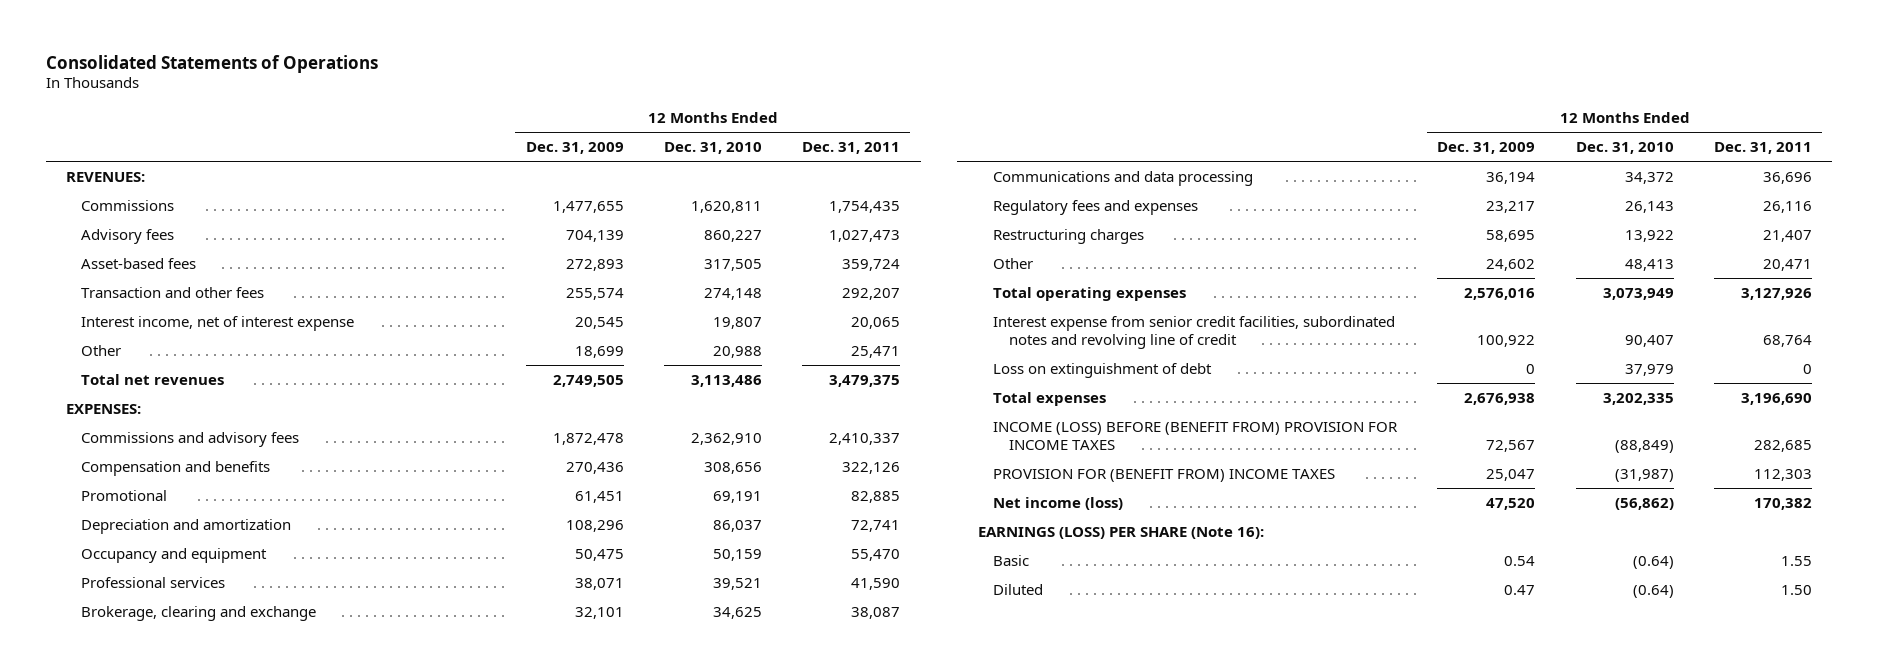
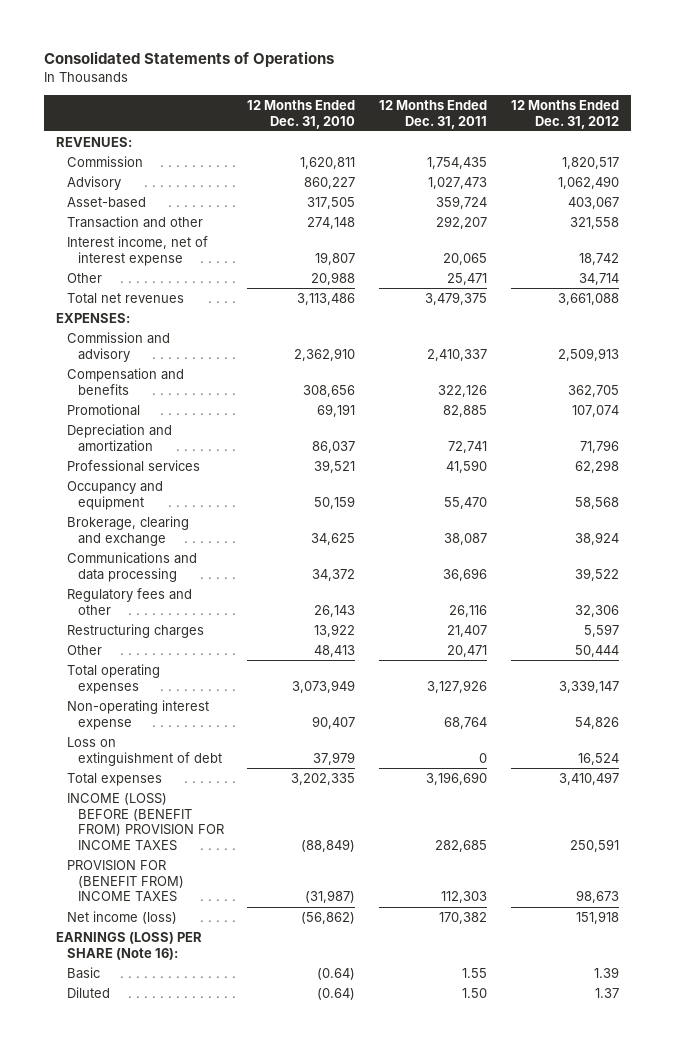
- | 12 Months Ended Dec. 31, 2009 | 12 Months Ended Dec. 31, 2010 | 12 Months Ended Dec. 31, 2011
+ | 12 Months Ended Dec. 31, 2010 | 12 Months Ended Dec. 31, 2011 | 12 Months Ended Dec. 31, 2012
- Commissions | 1,477,655 | 1,620,811 | 1,754,435
- Advisory fees | 704,139 | 860,227 | 1,027,473
- Asset-based fees | 272,893 | 317,505 | 359,724
- Transaction and other fees | 255,574 | 274,148 | 292,207
+ Commission | 1,620,811 | 1,754,435 | 1,820,517
+ Advisory | 860,227 | 1,027,473 | 1,062,490
+ Asset-based | 317,505 | 359,724 | 403,067
+ Transaction and other | 274,148 | 292,207 | 321,558
- Commissions and advisory fees | 1,872,478 | 2,362,910 | 2,410,337
+ Commission and advisory | 2,362,910 | 2,410,337 | 2,509,913
moved down: Occupancy and equipment | 50,159 | 55,470 | 58,568
- Regulatory fees and expenses | 23,217 | 26,143 | 26,116
+ Regulatory fees and other | 26,143 | 26,116 | 32,306
- Interest expense from senior credit facilities, subordinated notes and revolving line of credit | 100,922 | 90,407 | 68,764
+ Non-operating interest expense | 90,407 | 68,764 | 54,826

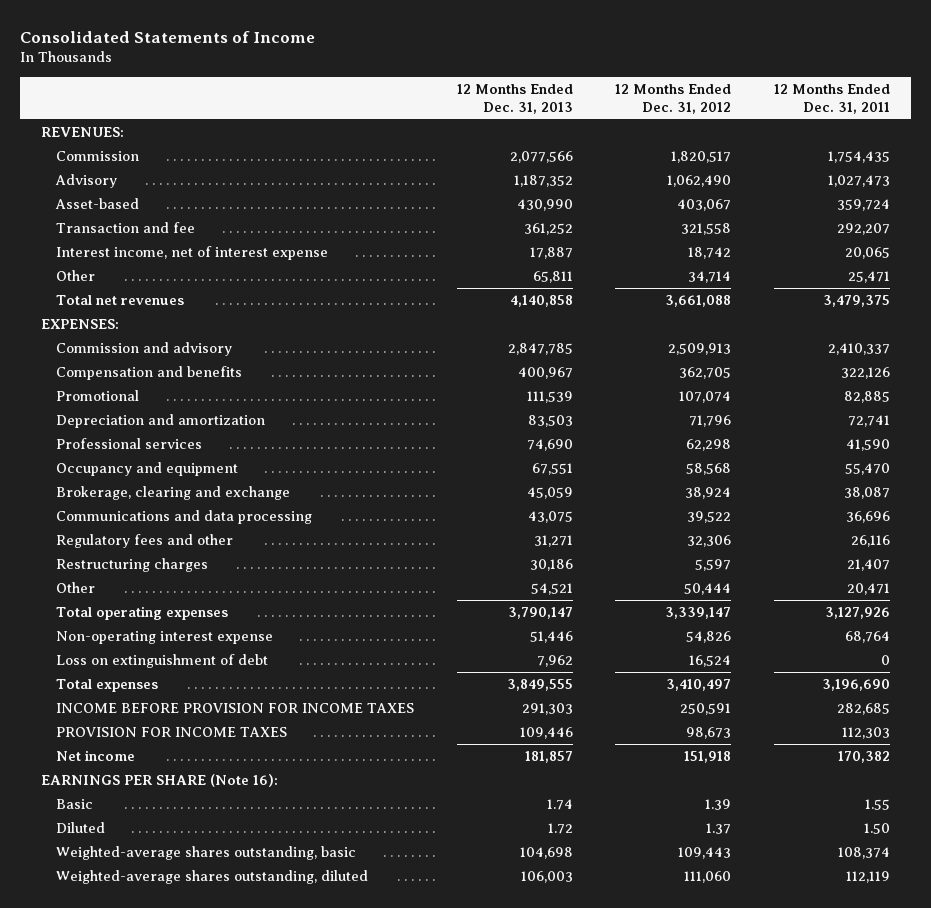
- Consolidated Statements of Operations
+ Consolidated Statements of Income
- | 12 Months Ended Dec. 31, 2010 | 12 Months Ended Dec. 31, 2011 | 12 Months Ended Dec. 31, 2012
+ | 12 Months Ended Dec. 31, 2013 | 12 Months Ended Dec. 31, 2012 | 12 Months Ended Dec. 31, 2011
- Transaction and other | 274,148 | 292,207 | 321,558
+ Transaction and fee | 361,252 | 321,558 | 292,207
- INCOME (LOSS) BEFORE (BENEFIT FROM) PROVISION FOR INCOME TAXES | (88,849) | 282,685 | 250,591
- PROVISION FOR (BENEFIT FROM) INCOME TAXES | (31,987) | 112,303 | 98,673
- Net income (loss) | (56,862) | 170,382 | 151,918
- EARNINGS (LOSS) PER SHARE (Note 16):
+ INCOME BEFORE PROVISION FOR INCOME TAXES | 291,303 | 250,591 | 282,685
+ PROVISION FOR INCOME TAXES | 109,446 | 98,673 | 112,303
+ Net income | 181,857 | 151,918 | 170,382
+ EARNINGS PER SHARE (Note 16):
+ Weighted-average shares outstanding, basic | 104,698 | 109,443 | 108,374
+ Weighted-average shares outstanding, diluted | 106,003 | 111,060 | 112,119

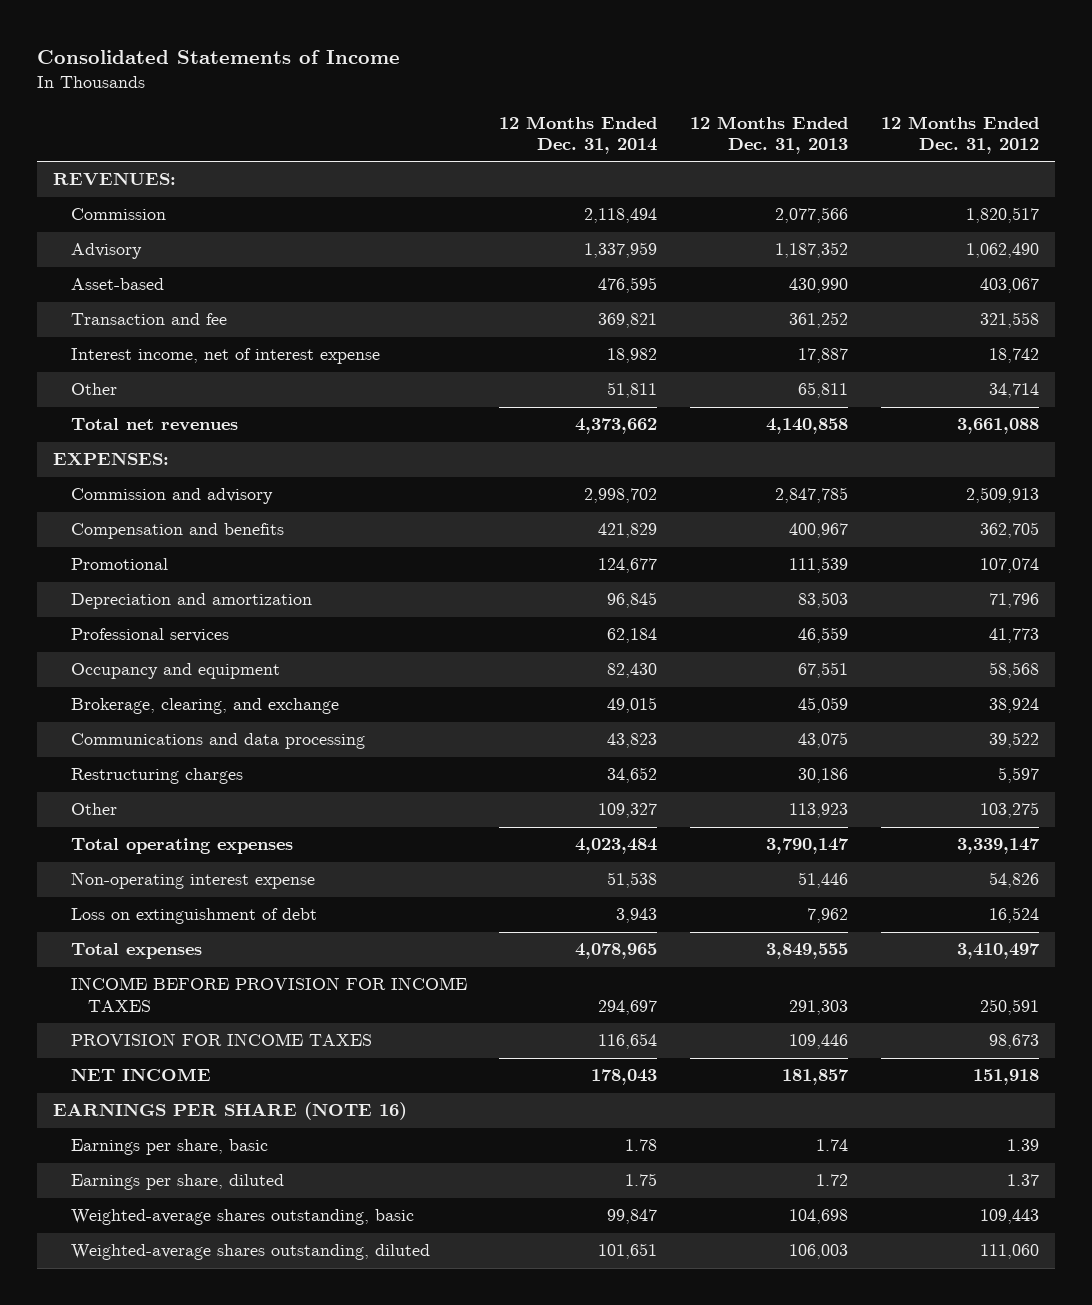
- | 12 Months Ended Dec. 31, 2013 | 12 Months Ended Dec. 31, 2012 | 12 Months Ended Dec. 31, 2011
+ | 12 Months Ended Dec. 31, 2014 | 12 Months Ended Dec. 31, 2013 | 12 Months Ended Dec. 31, 2012
- Professional services | 74,690 | 62,298 | 41,590
+ Professional services | 62,184 | 46,559 | 41,773
- Brokerage, clearing and exchange | 45,059 | 38,924 | 38,087
+ Brokerage, clearing, and exchange | 49,015 | 45,059 | 38,924
- Regulatory fees and other | 31,271 | 32,306 | 26,116
- Other | 54,521 | 50,444 | 20,471
+ Other | 109,327 | 113,923 | 103,275
- Net income | 181,857 | 151,918 | 170,382
- EARNINGS PER SHARE (Note 16):
- Basic | 1.74 | 1.39 | 1.55
- Diluted | 1.72 | 1.37 | 1.50
+ NET INCOME | 178,043 | 181,857 | 151,918
+ EARNINGS PER SHARE (NOTE 16)
+ Earnings per share, basic | 1.78 | 1.74 | 1.39
+ Earnings per share, diluted | 1.75 | 1.72 | 1.37

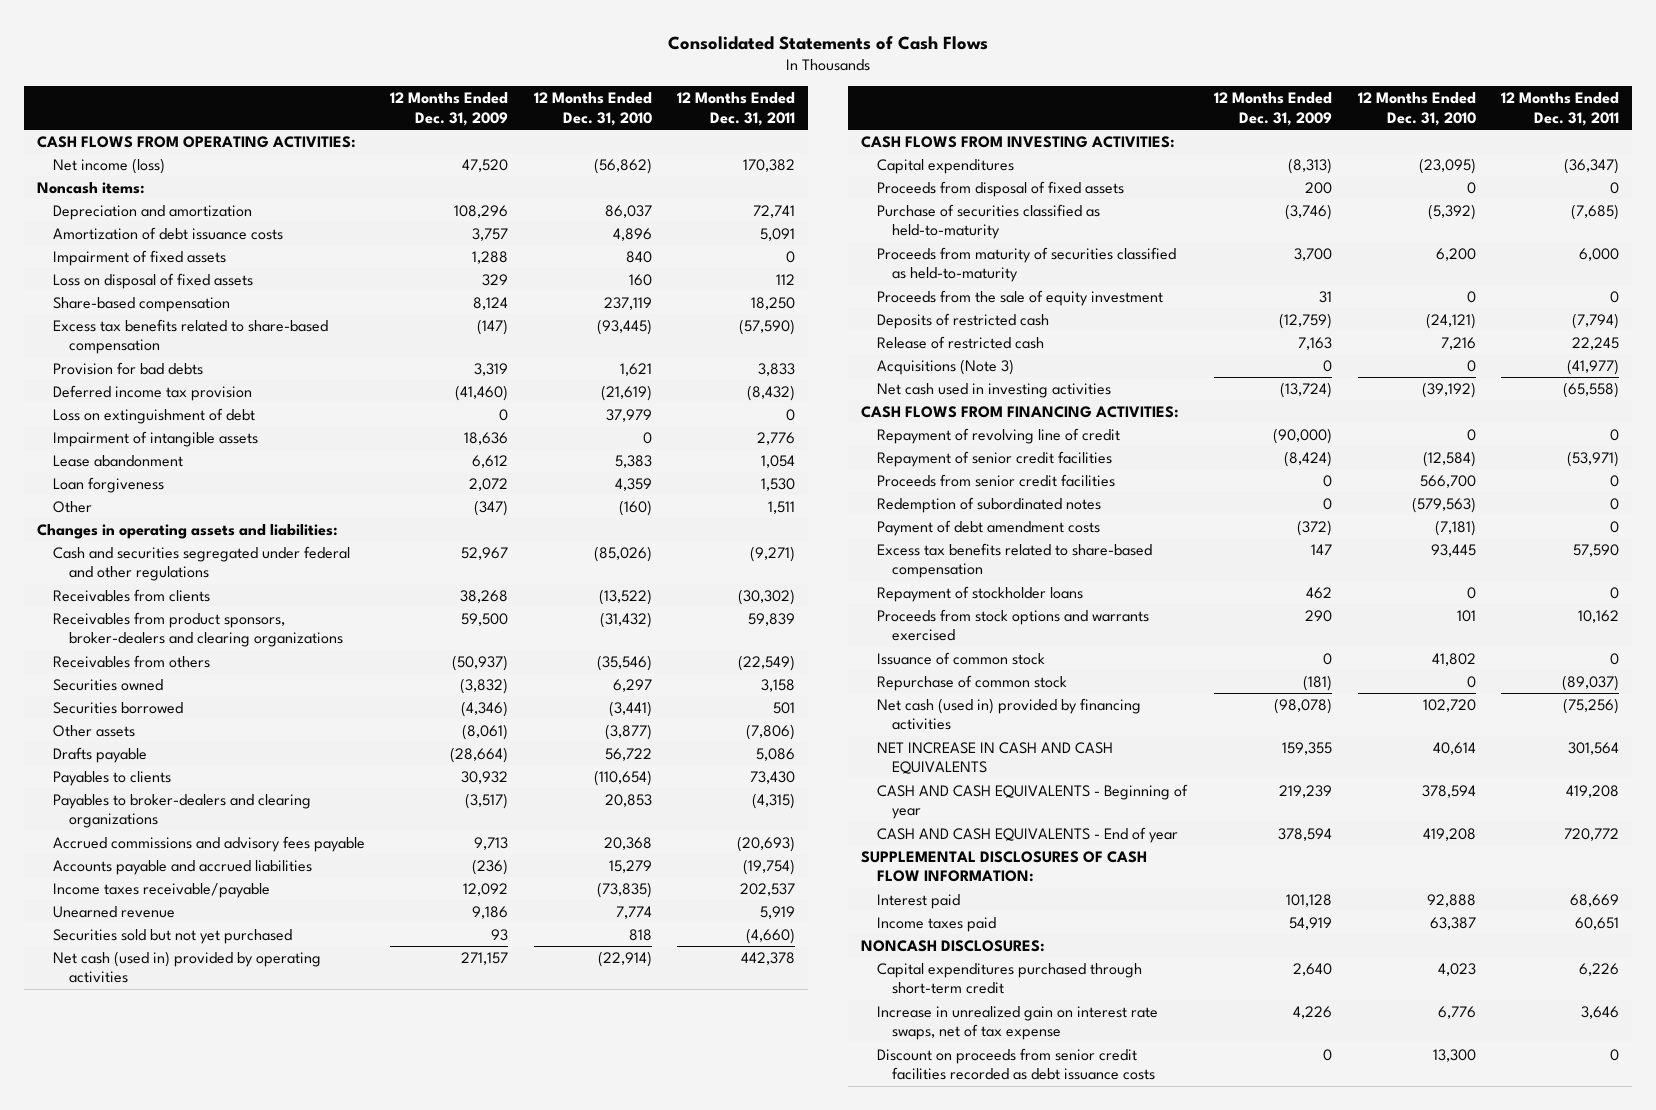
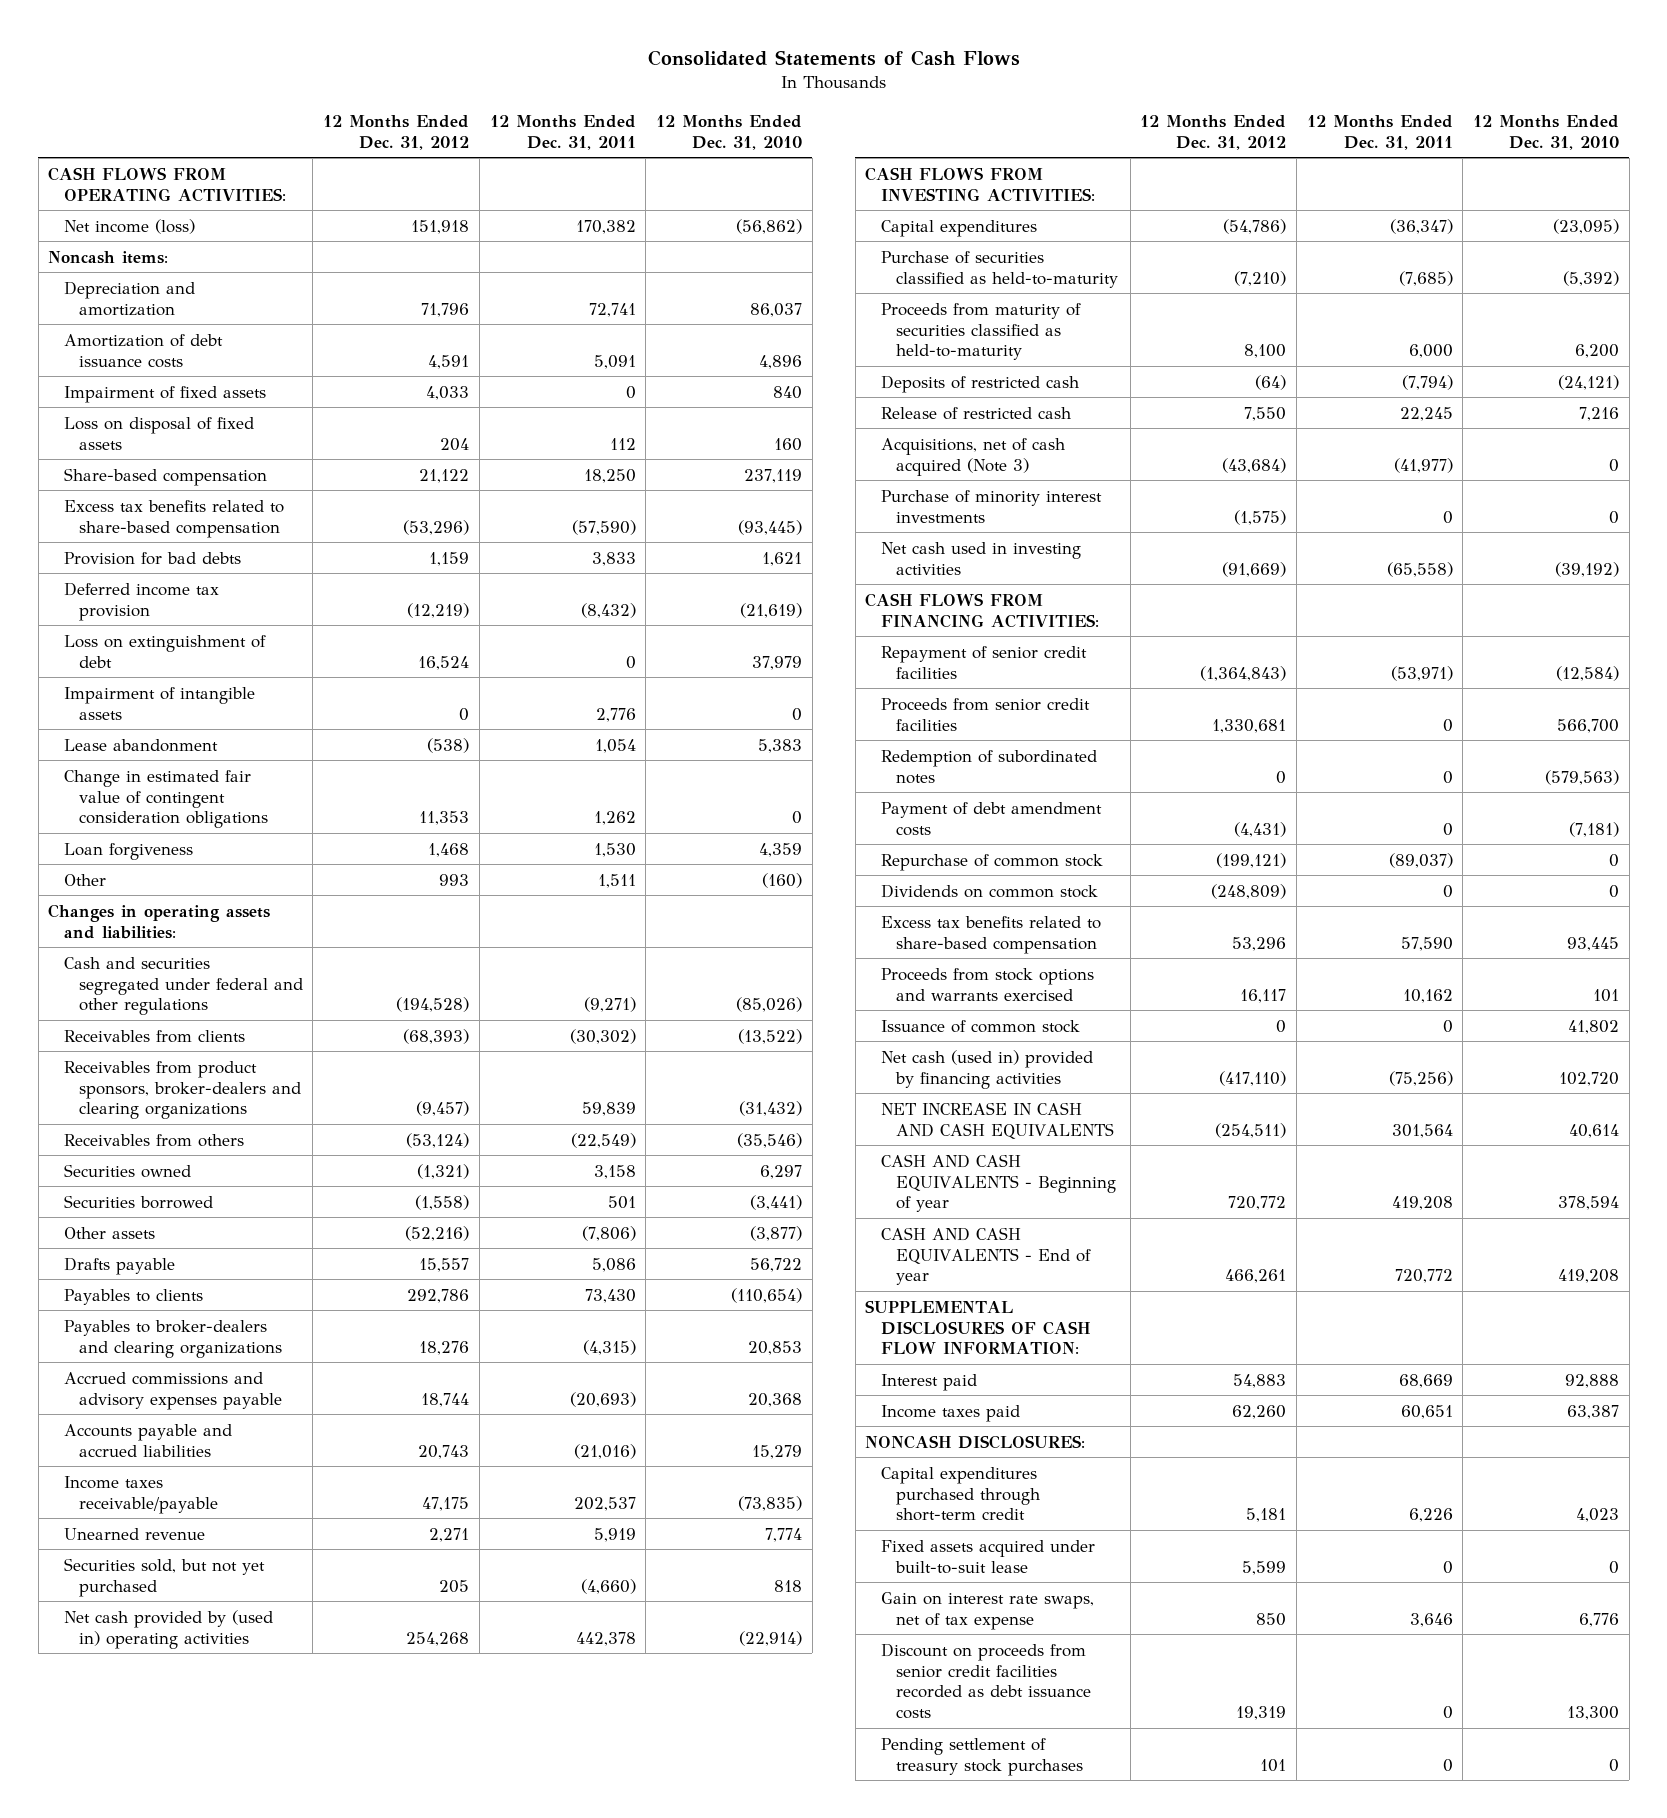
- | 12 Months Ended Dec. 31, 2009 | 12 Months Ended Dec. 31, 2010 | 12 Months Ended Dec. 31, 2011
+ | 12 Months Ended Dec. 31, 2012 | 12 Months Ended Dec. 31, 2011 | 12 Months Ended Dec. 31, 2010
+ Change in estimated fair value of contingent consideration obligations | 11,353 | 1,262 | 0
- Accrued commissions and advisory fees payable | 9,713 | 20,368 | (20,693)
- Accounts payable and accrued liabilities | (236) | 15,279 | (19,754)
+ Accrued commissions and advisory expenses payable | 18,744 | (20,693) | 20,368
+ Accounts payable and accrued liabilities | 20,743 | (21,016) | 15,279
- Securities sold but not yet purchased | 93 | 818 | (4,660)
- Net cash (used in) provided by operating activities | 271,157 | (22,914) | 442,378
+ Securities sold, but not yet purchased | 205 | (4,660) | 818
+ Net cash provided by (used in) operating activities | 254,268 | 442,378 | (22,914)
- Proceeds from disposal of fixed assets | 200 | 0 | 0
- Proceeds from the sale of equity investment | 31 | 0 | 0
- Acquisitions (Note 3) | 0 | 0 | (41,977)
+ Acquisitions, net of cash acquired (Note 3) | (43,684) | (41,977) | 0
+ Purchase of minority interest investments | (1,575) | 0 | 0
- Repayment of revolving line of credit | (90,000) | 0 | 0
moved up: Repurchase of common stock | (199,121) | (89,037) | 0
+ Dividends on common stock | (248,809) | 0 | 0
- Repayment of stockholder loans | 462 | 0 | 0
- Increase in unrealized gain on interest rate swaps, net of tax expense | 4,226 | 6,776 | 3,646
+ Fixed assets acquired under built-to-suit lease | 5,599 | 0 | 0
+ Gain on interest rate swaps, net of tax expense | 850 | 3,646 | 6,776
+ Pending settlement of treasury stock purchases | 101 | 0 | 0

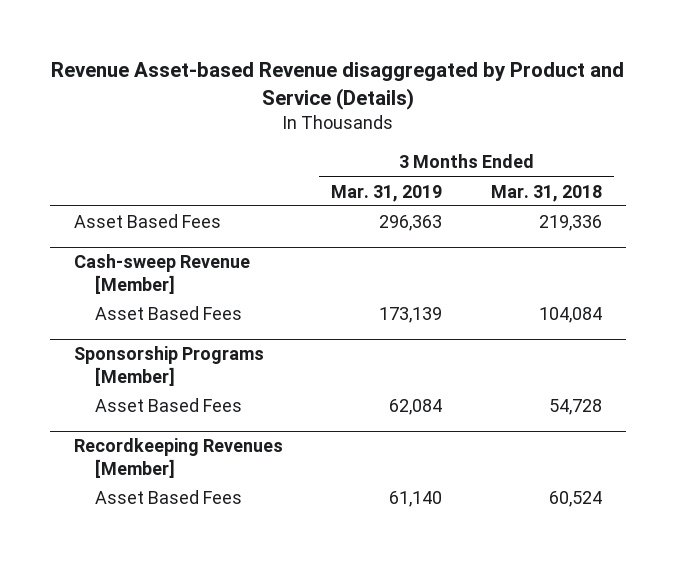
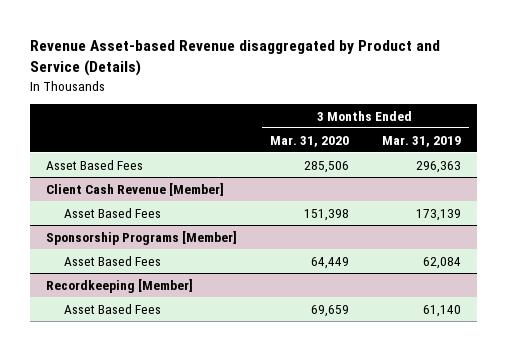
- | 3 Months Ended Mar. 31, 2019 | 3 Months Ended Mar. 31, 2018
+ | 3 Months Ended Mar. 31, 2020 | 3 Months Ended Mar. 31, 2019
- Cash-sweep Revenue [Member]
+ Client Cash Revenue [Member]
- Recordkeeping Revenues [Member]
+ Recordkeeping [Member]

